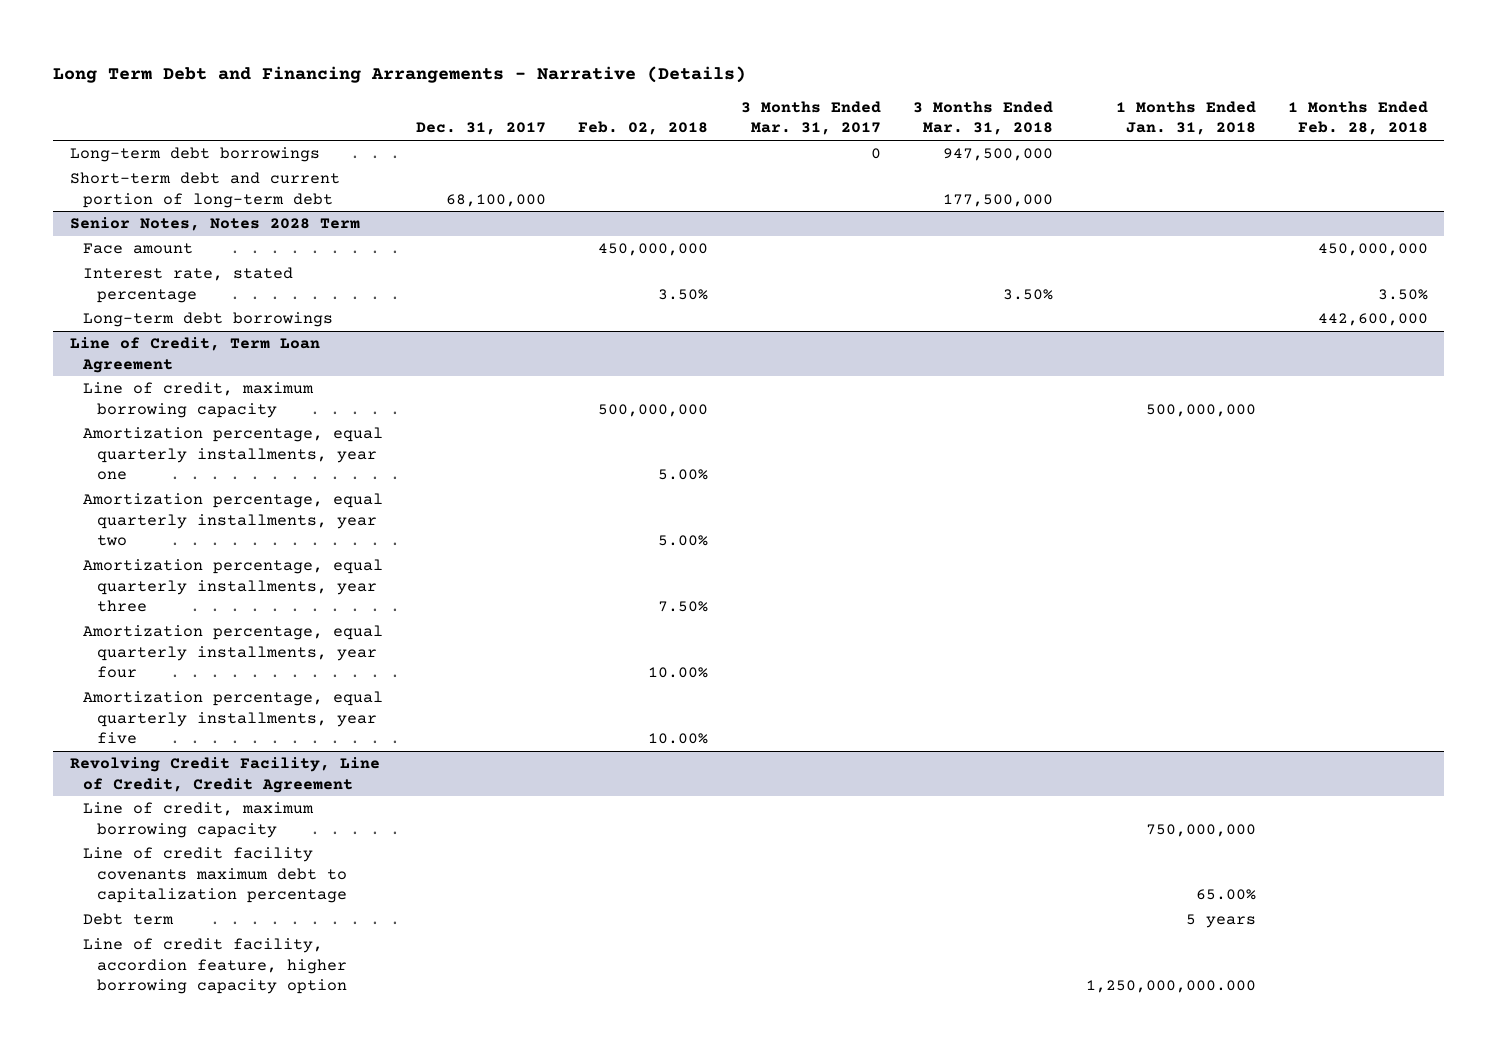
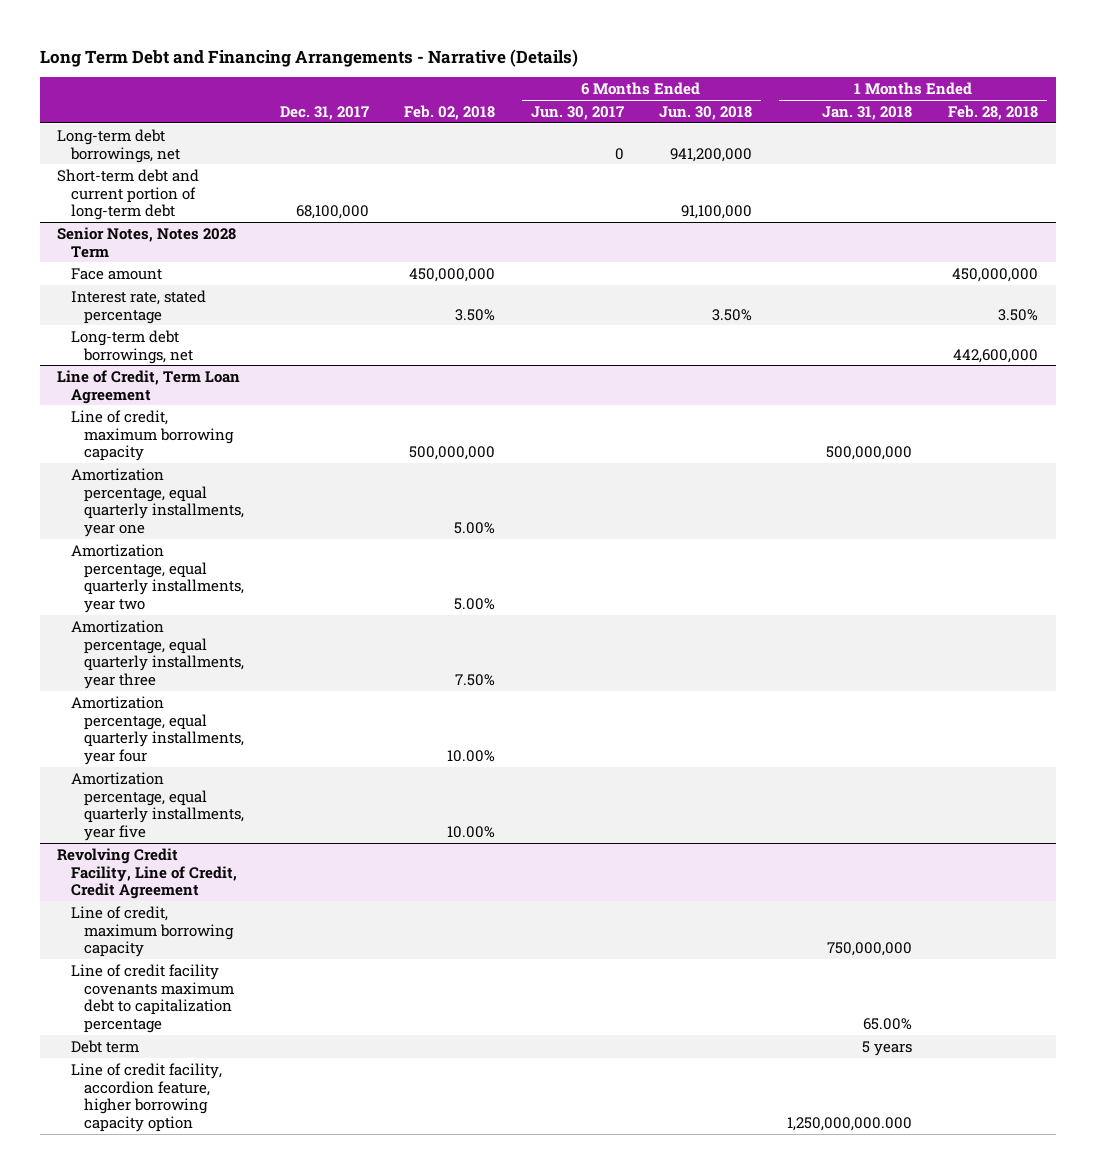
- | Dec. 31, 2017 | Feb. 02, 2018 | 3 Months Ended Mar. 31, 2017 | 3 Months Ended Mar. 31, 2018 | 1 Months Ended Jan. 31, 2018 | 1 Months Ended Feb. 28, 2018
+ | Dec. 31, 2017 | Feb. 02, 2018 | 6 Months Ended Jun. 30, 2017 | 6 Months Ended Jun. 30, 2018 | 1 Months Ended Jan. 31, 2018 | 1 Months Ended Feb. 28, 2018
- Long-term debt borrowings | | | 0 | 947,500,000 | |
+ Long-term debt borrowings, net | | | 0 | 941,200,000 | |
@ Senior Notes, Notes 2028 Term
- Long-term debt borrowings | | | | | | 442,600,000
+ Long-term debt borrowings, net | | | | | | 442,600,000

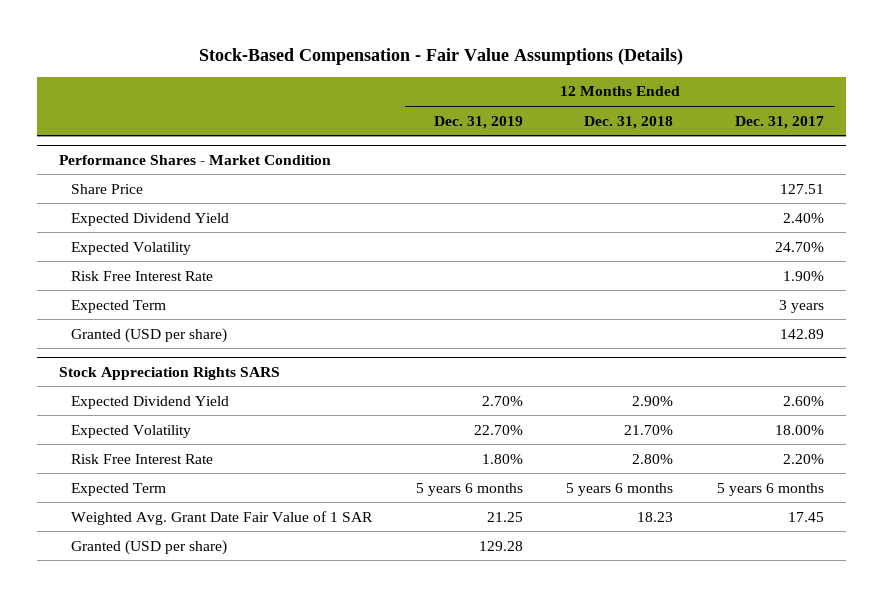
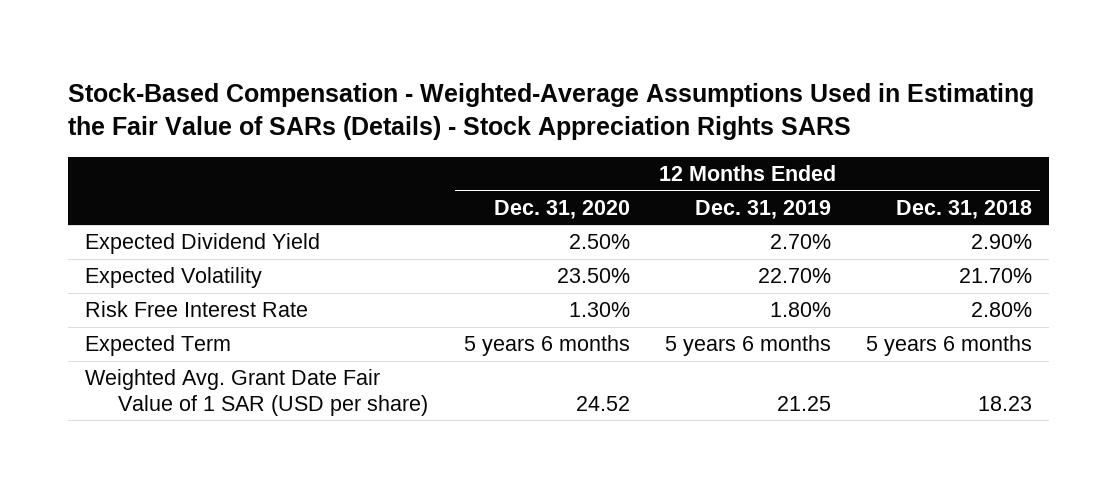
- Stock-Based Compensation - Fair Value Assumptions (Details)
+ Stock-Based Compensation - Weighted-Average Assumptions Used in Estimating the Fair Value of SARs (Details) - Stock Appreciation Rights SARS
- | 12 Months Ended Dec. 31, 2019 | 12 Months Ended Dec. 31, 2018 | 12 Months Ended Dec. 31, 2017
+ | 12 Months Ended Dec. 31, 2020 | 12 Months Ended Dec. 31, 2019 | 12 Months Ended Dec. 31, 2018
- Performance Shares - Market Condition
- Share Price | | | 127.51
- Expected Dividend Yield | | | 2.40%
- Expected Volatility | | | 24.70%
- Risk Free Interest Rate | | | 1.90%
- Expected Term | | | 3 years
- Granted (USD per share) | | | 142.89
- Stock Appreciation Rights SARS
- Weighted Avg. Grant Date Fair Value of 1 SAR | 21.25 | 18.23 | 17.45
- Granted (USD per share) | 129.28 | |
+ Weighted Avg. Grant Date Fair Value of 1 SAR (USD per share) | 24.52 | 21.25 | 18.23

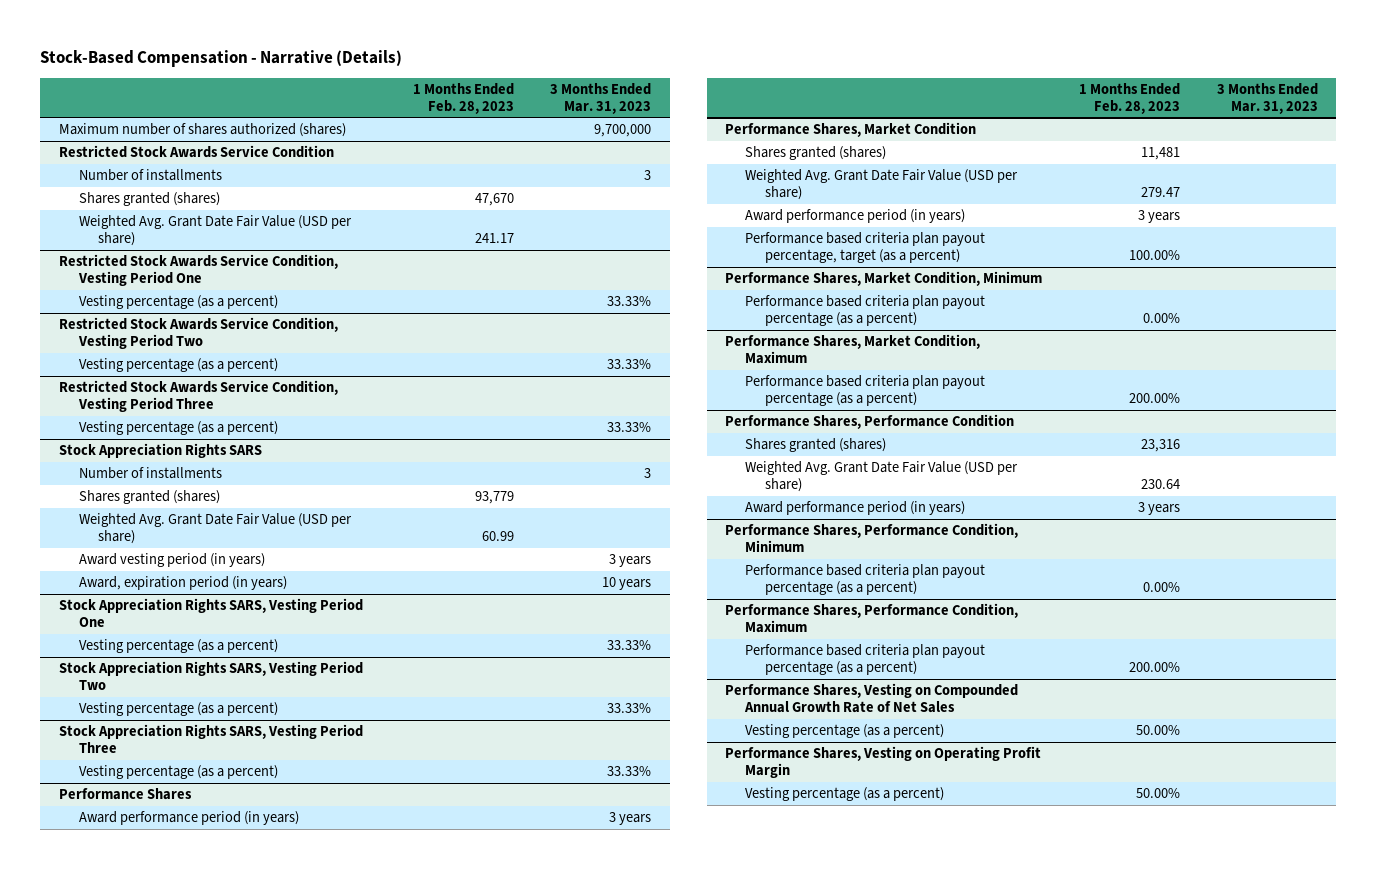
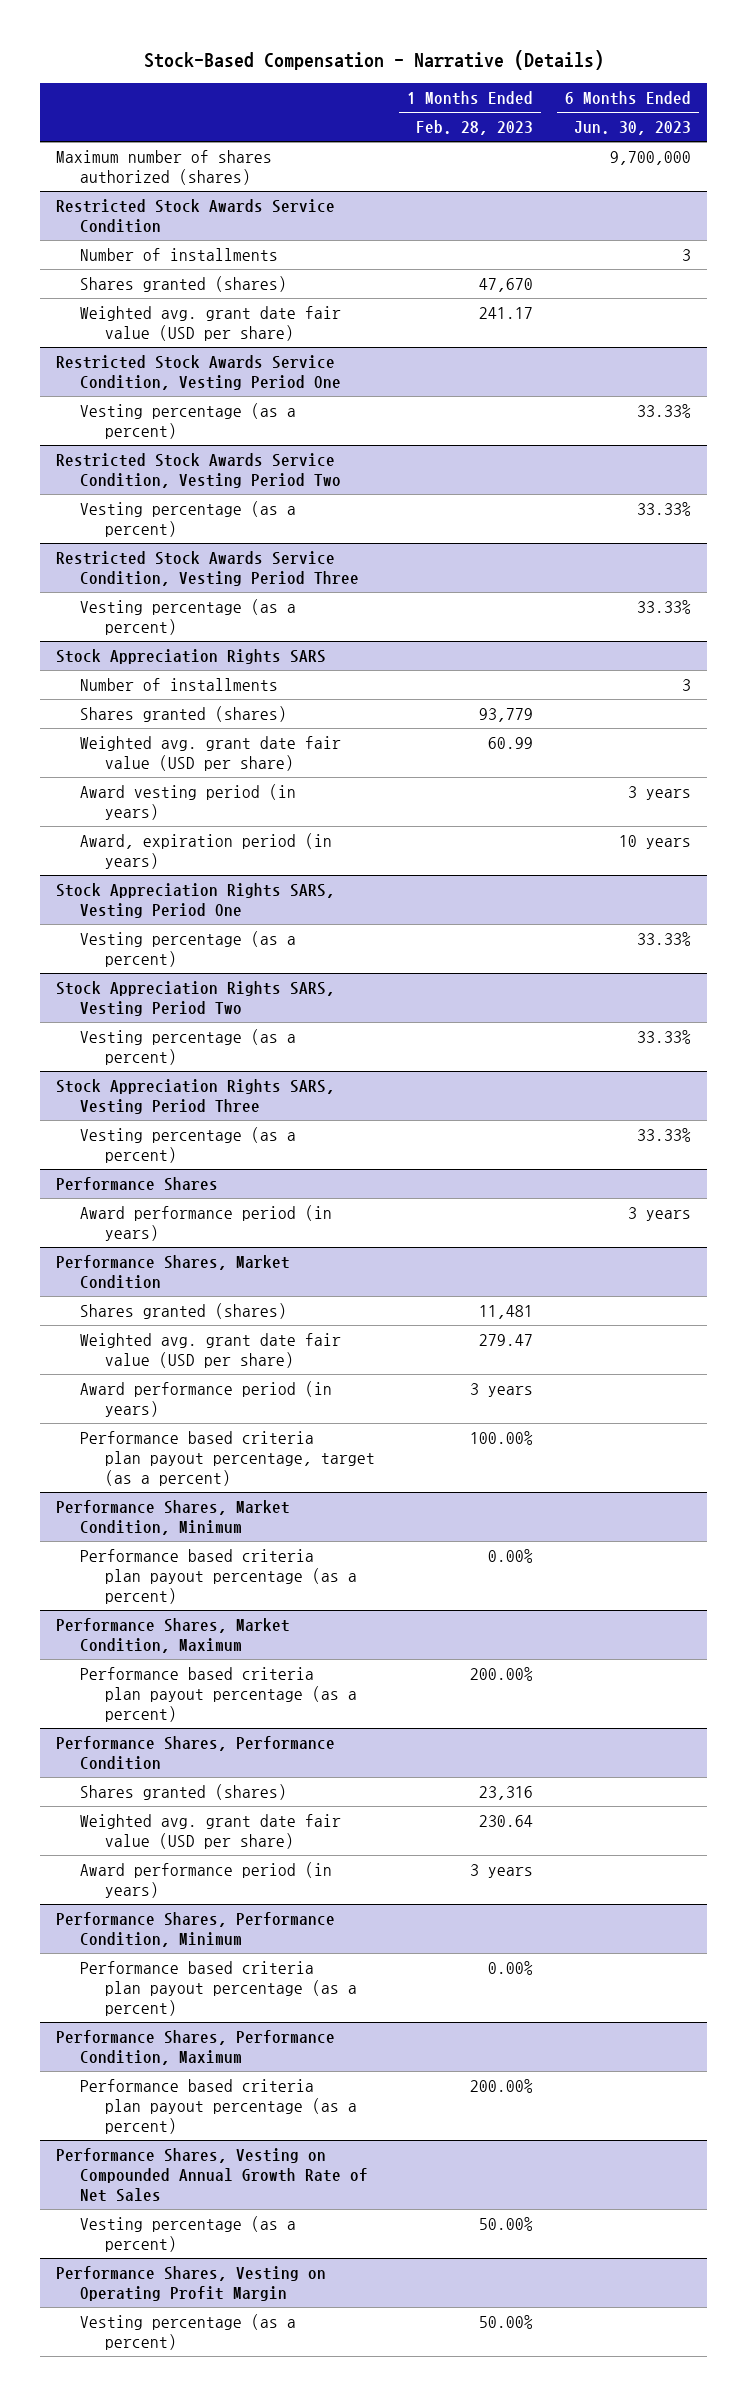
- | 1 Months Ended Feb. 28, 2023 | 3 Months Ended Mar. 31, 2023
+ | 1 Months Ended Feb. 28, 2023 | 6 Months Ended Jun. 30, 2023
@ Restricted Stock Awards Service Condition
- Weighted Avg. Grant Date Fair Value (USD per share) | 241.17 |
+ Weighted avg. grant date fair value (USD per share) | 241.17 |
@ Stock Appreciation Rights SARS
- Weighted Avg. Grant Date Fair Value (USD per share) | 60.99 |
+ Weighted avg. grant date fair value (USD per share) | 60.99 |
@ Performance Shares, Market Condition
- Weighted Avg. Grant Date Fair Value (USD per share) | 279.47 |
+ Weighted avg. grant date fair value (USD per share) | 279.47 |
@ Performance Shares, Performance Condition
- Weighted Avg. Grant Date Fair Value (USD per share) | 230.64 |
+ Weighted avg. grant date fair value (USD per share) | 230.64 |

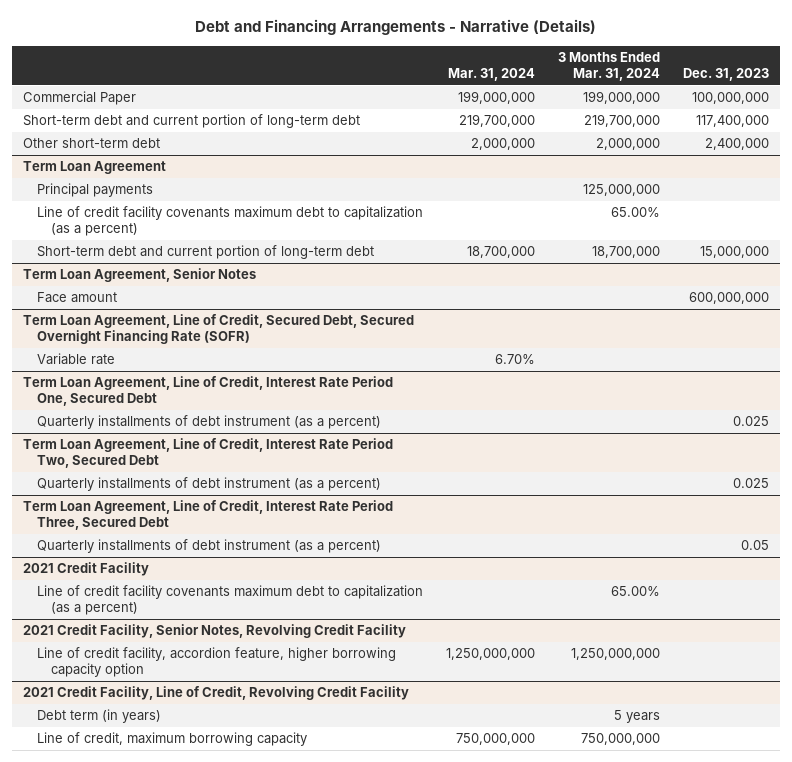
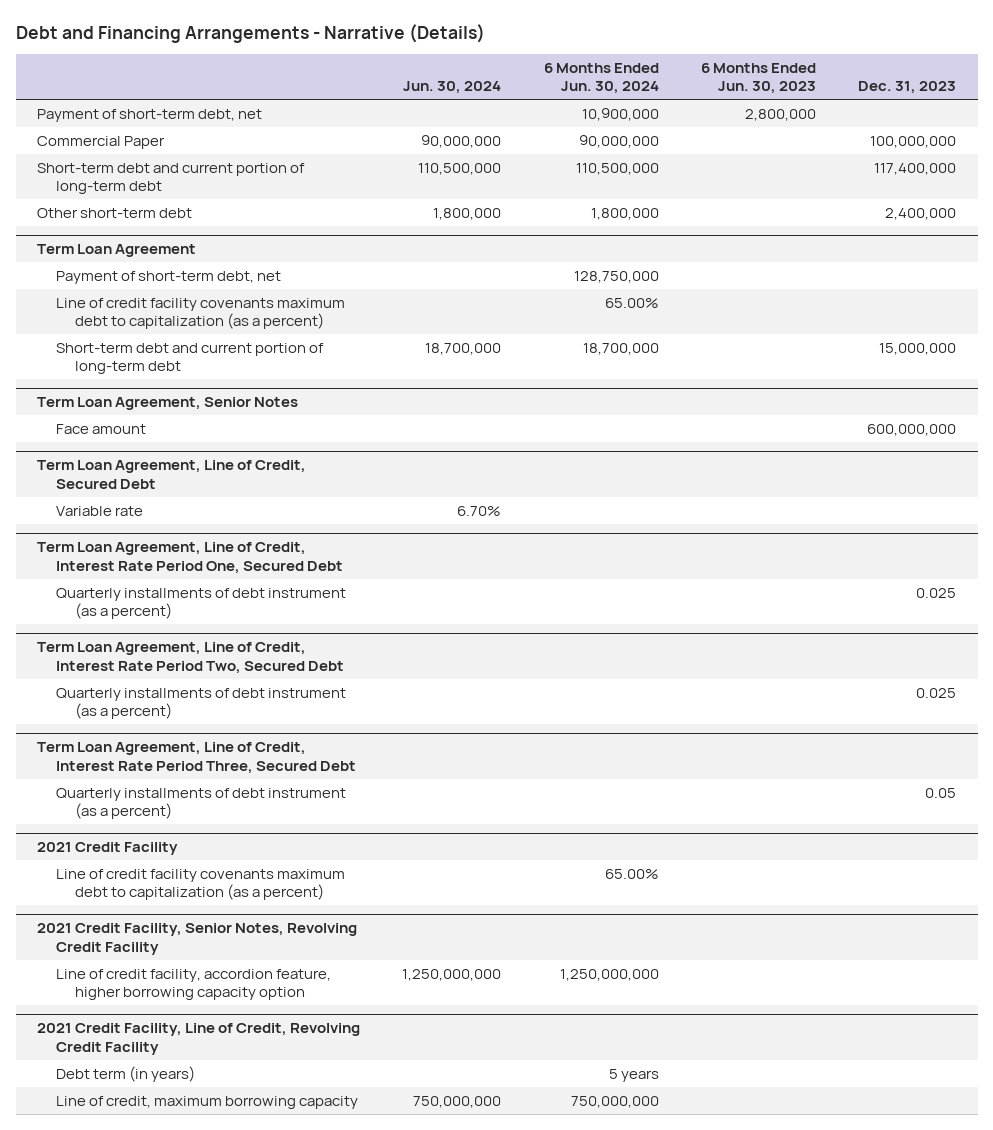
- | Mar. 31, 2024 | 3 Months Ended Mar. 31, 2024 | Dec. 31, 2023
+ | Jun. 30, 2024 | 6 Months Ended Jun. 30, 2024 | 6 Months Ended Jun. 30, 2023 | Dec. 31, 2023
+ Payment of short-term debt, net | | 10,900,000 | 2,800,000 |
@ Term Loan Agreement
- Principal payments | | 125,000,000 |
+ Payment of short-term debt, net | | 128,750,000 | |
- Term Loan Agreement, Line of Credit, Secured Debt, Secured Overnight Financing Rate (SOFR)
+ Term Loan Agreement, Line of Credit, Secured Debt

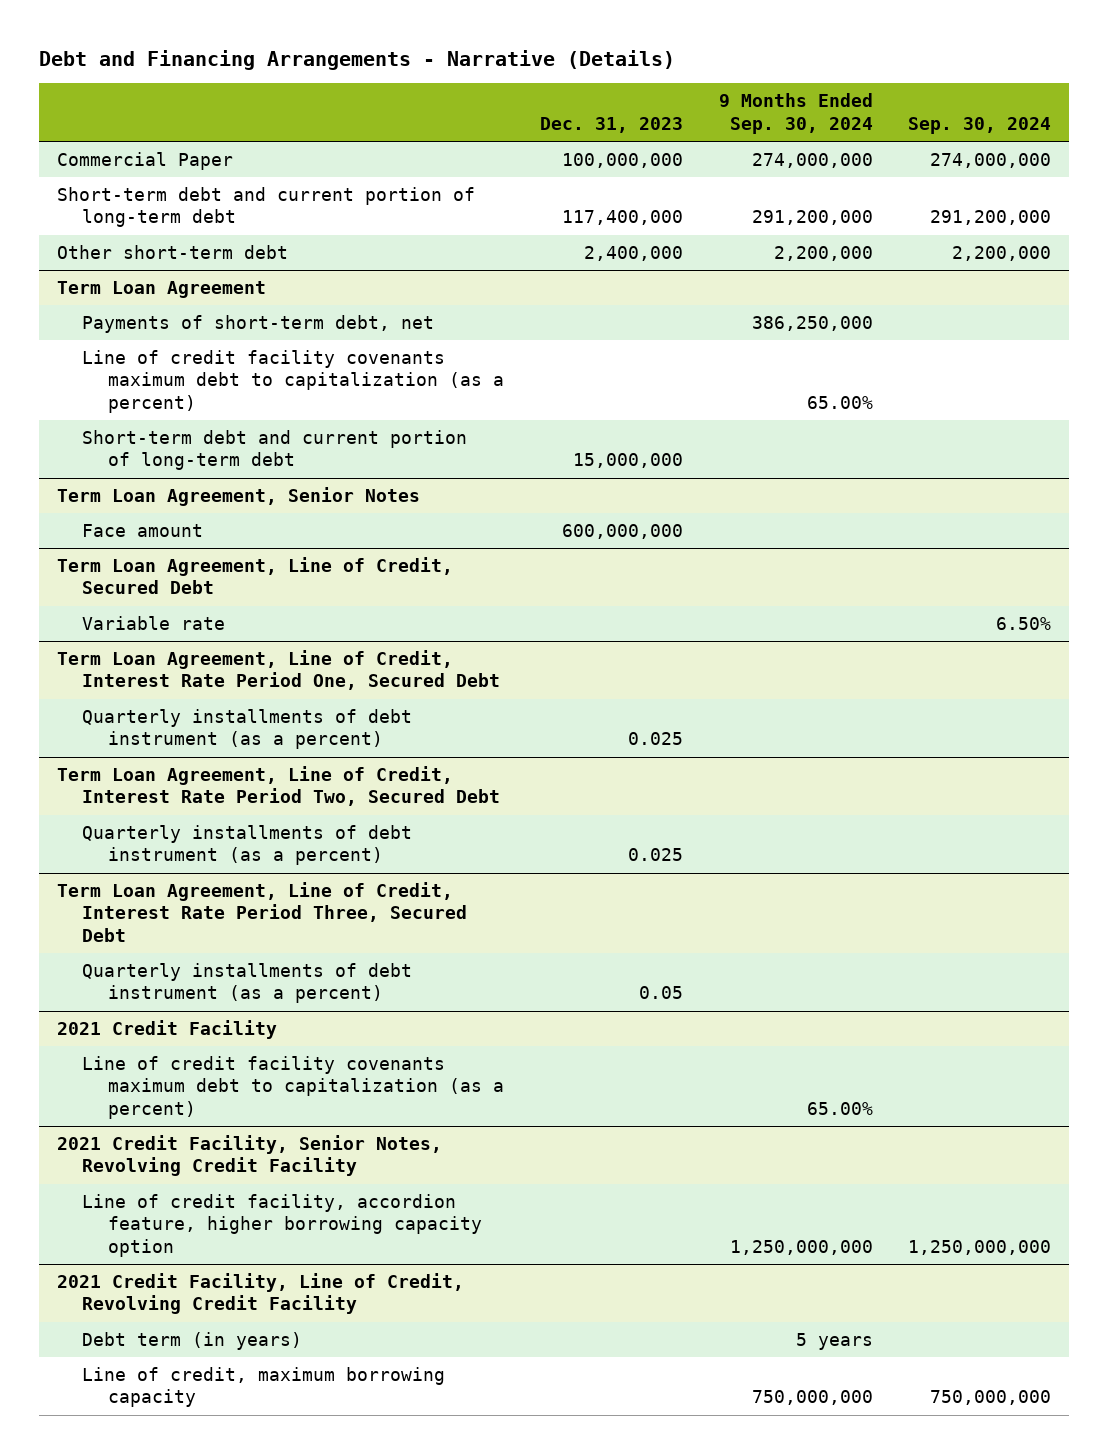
- | Jun. 30, 2024 | 6 Months Ended Jun. 30, 2024 | 6 Months Ended Jun. 30, 2023 | Dec. 31, 2023
+ | Dec. 31, 2023 | 9 Months Ended Sep. 30, 2024 | Sep. 30, 2024
- Payment of short-term debt, net | | 10,900,000 | 2,800,000 |
@ Term Loan Agreement
- Payment of short-term debt, net | | 128,750,000 | |
+ Payments of short-term debt, net | | 386,250,000 |

